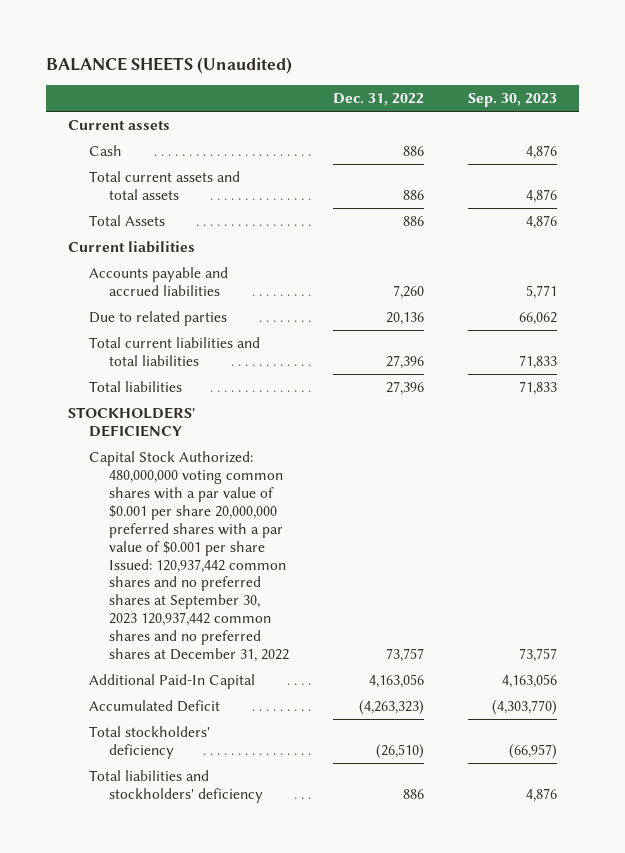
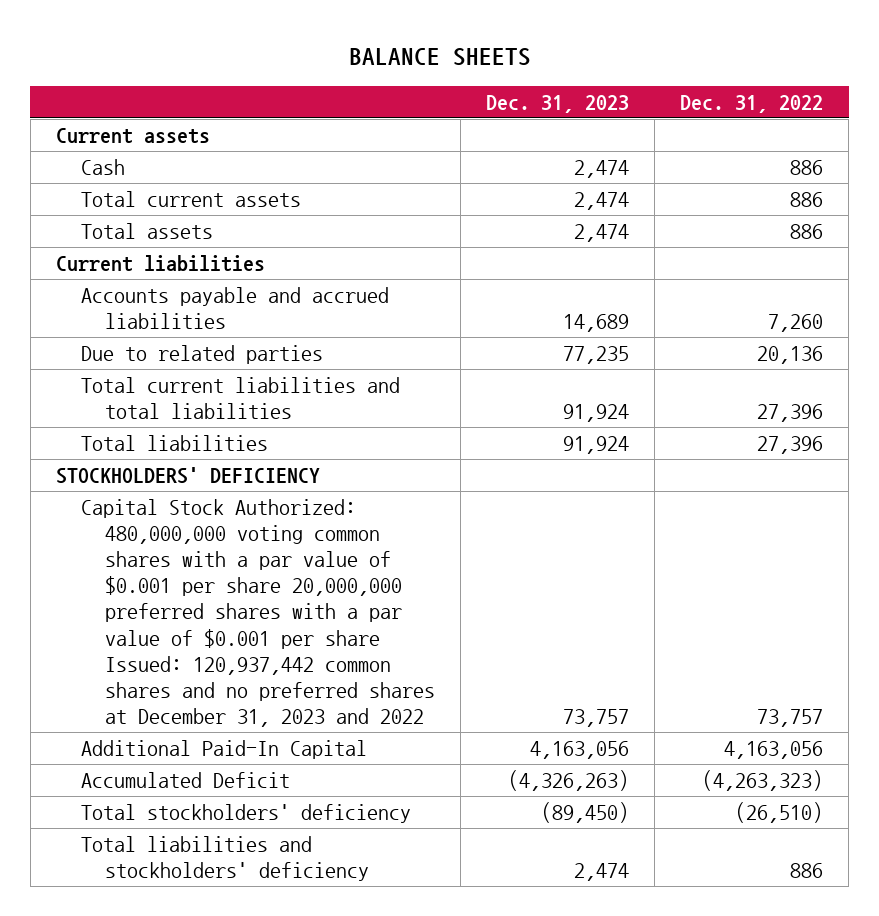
- BALANCE SHEETS (Unaudited)
+ BALANCE SHEETS
- | Dec. 31, 2022 | Sep. 30, 2023
+ | Dec. 31, 2023 | Dec. 31, 2022
- Total current assets and total assets | 886 | 4,876
- Total Assets | 886 | 4,876
+ Total current assets | 2,474 | 886
+ Total assets | 2,474 | 886
- Capital Stock Authorized: 480,000,000 voting common shares with a par value of $0.001 per share 20,000,000 preferred shares with a par value of $0.001 per share Issued: 120,937,442 common shares and no preferred shares at September 30, 2023 120,937,442 common shares and no preferred shares at December 31, 2022 | 73,757 | 73,757
+ Capital Stock Authorized: 480,000,000 voting common shares with a par value of $0.001 per share 20,000,000 preferred shares with a par value of $0.001 per share Issued: 120,937,442 common shares and no preferred shares at December 31, 2023 and 2022 | 73,757 | 73,757

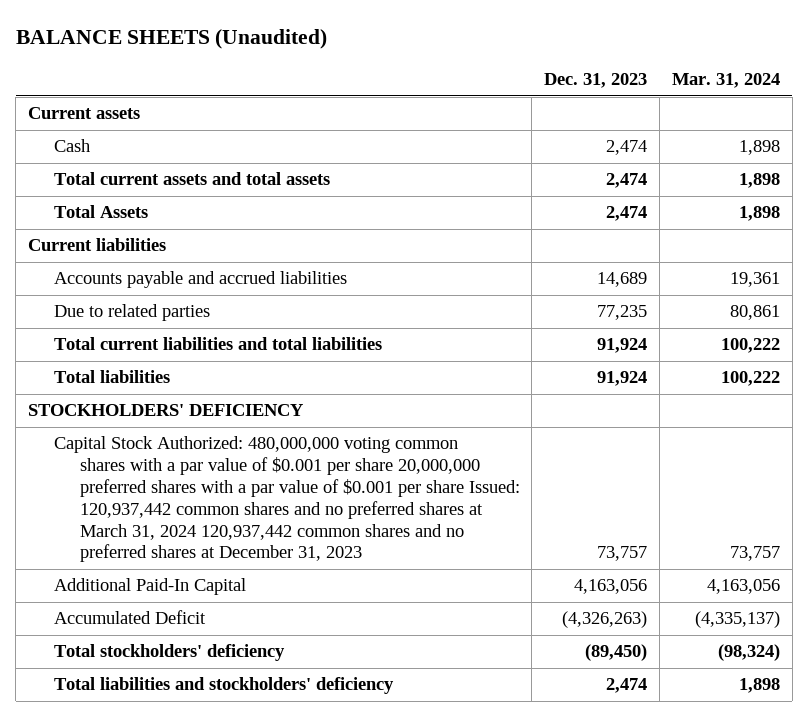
- BALANCE SHEETS
+ BALANCE SHEETS (Unaudited)
- | Dec. 31, 2023 | Dec. 31, 2022
+ | Dec. 31, 2023 | Mar. 31, 2024
- Total current assets | 2,474 | 886
- Total assets | 2,474 | 886
+ Total current assets and total assets | 2,474 | 1,898
+ Total Assets | 2,474 | 1,898
- Capital Stock Authorized: 480,000,000 voting common shares with a par value of $0.001 per share 20,000,000 preferred shares with a par value of $0.001 per share Issued: 120,937,442 common shares and no preferred shares at December 31, 2023 and 2022 | 73,757 | 73,757
+ Capital Stock Authorized: 480,000,000 voting common shares with a par value of $0.001 per share 20,000,000 preferred shares with a par value of $0.001 per share Issued: 120,937,442 common shares and no preferred shares at March 31, 2024 120,937,442 common shares and no preferred shares at December 31, 2023 | 73,757 | 73,757

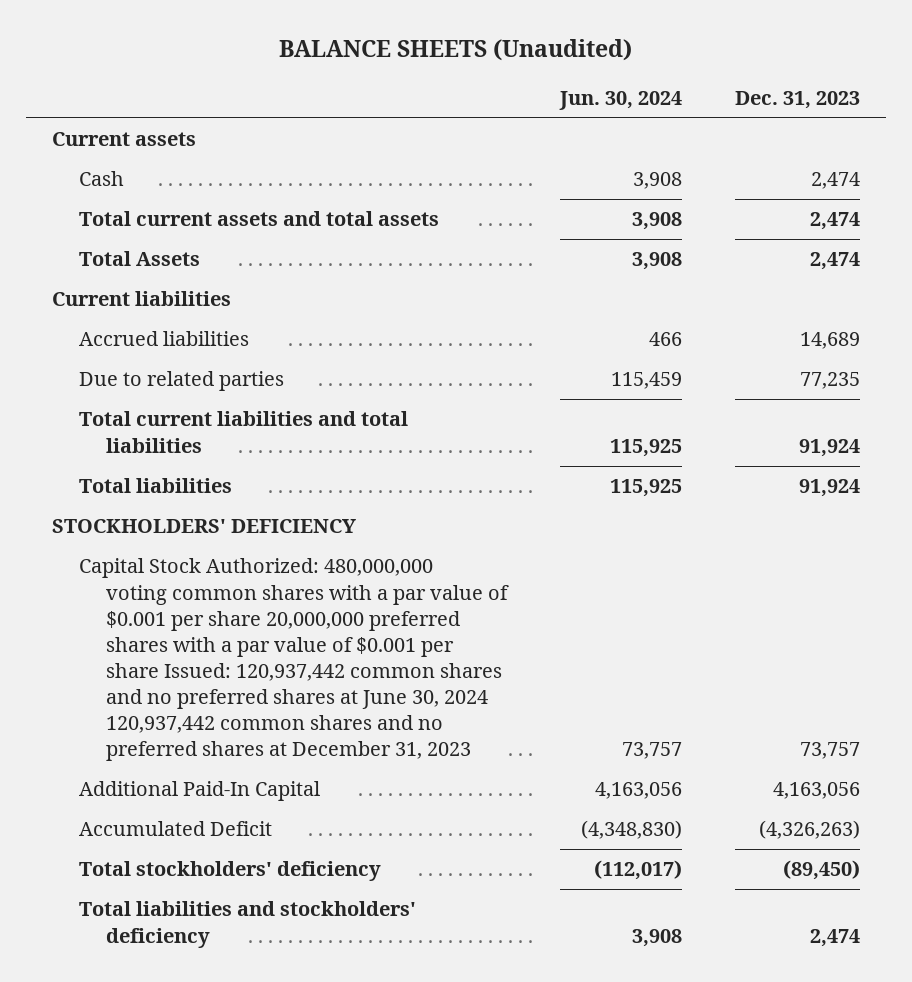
- | Dec. 31, 2023 | Mar. 31, 2024
+ | Jun. 30, 2024 | Dec. 31, 2023
- Accounts payable and accrued liabilities | 14,689 | 19,361
+ Accrued liabilities | 466 | 14,689
- Capital Stock Authorized: 480,000,000 voting common shares with a par value of $0.001 per share 20,000,000 preferred shares with a par value of $0.001 per share Issued: 120,937,442 common shares and no preferred shares at March 31, 2024 120,937,442 common shares and no preferred shares at December 31, 2023 | 73,757 | 73,757
+ Capital Stock Authorized: 480,000,000 voting common shares with a par value of $0.001 per share 20,000,000 preferred shares with a par value of $0.001 per share Issued: 120,937,442 common shares and no preferred shares at June 30, 2024 120,937,442 common shares and no preferred shares at December 31, 2023 | 73,757 | 73,757

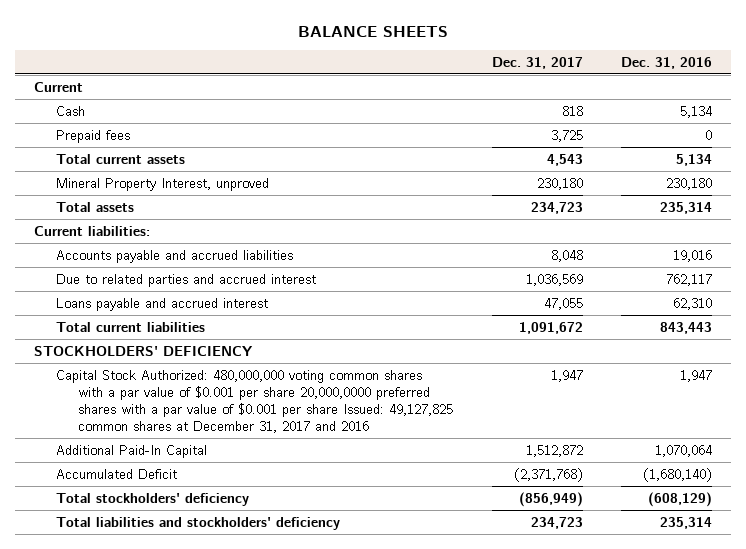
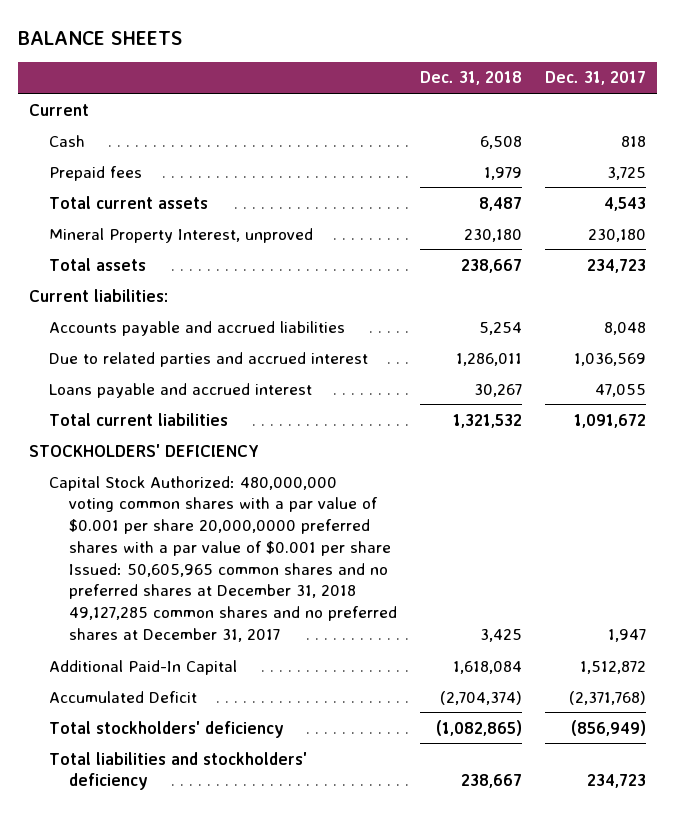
- | Dec. 31, 2017 | Dec. 31, 2016
+ | Dec. 31, 2018 | Dec. 31, 2017
- Capital Stock Authorized: 480,000,000 voting common shares with a par value of $0.001 per share 20,000,0000 preferred shares with a par value of $0.001 per share Issued: 49,127,825 common shares at December 31, 2017 and 2016 | 1,947 | 1,947
+ Capital Stock Authorized: 480,000,000 voting common shares with a par value of $0.001 per share 20,000,0000 preferred shares with a par value of $0.001 per share Issued: 50,605,965 common shares and no preferred shares at December 31, 2018 49,127,285 common shares and no preferred shares at December 31, 2017 | 3,425 | 1,947

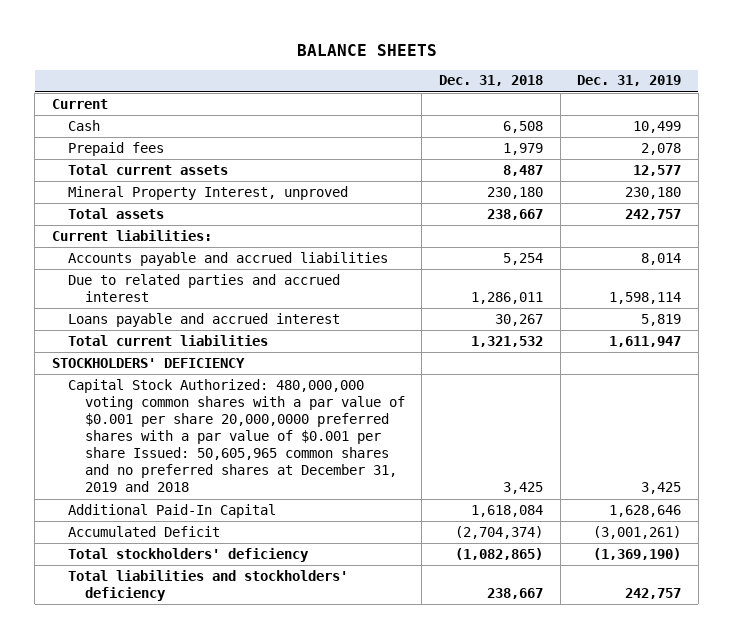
- | Dec. 31, 2018 | Dec. 31, 2017
+ | Dec. 31, 2018 | Dec. 31, 2019
- Capital Stock Authorized: 480,000,000 voting common shares with a par value of $0.001 per share 20,000,0000 preferred shares with a par value of $0.001 per share Issued: 50,605,965 common shares and no preferred shares at December 31, 2018 49,127,285 common shares and no preferred shares at December 31, 2017 | 3,425 | 1,947
+ Capital Stock Authorized: 480,000,000 voting common shares with a par value of $0.001 per share 20,000,0000 preferred shares with a par value of $0.001 per share Issued: 50,605,965 common shares and no preferred shares at December 31, 2019 and 2018 | 3,425 | 3,425

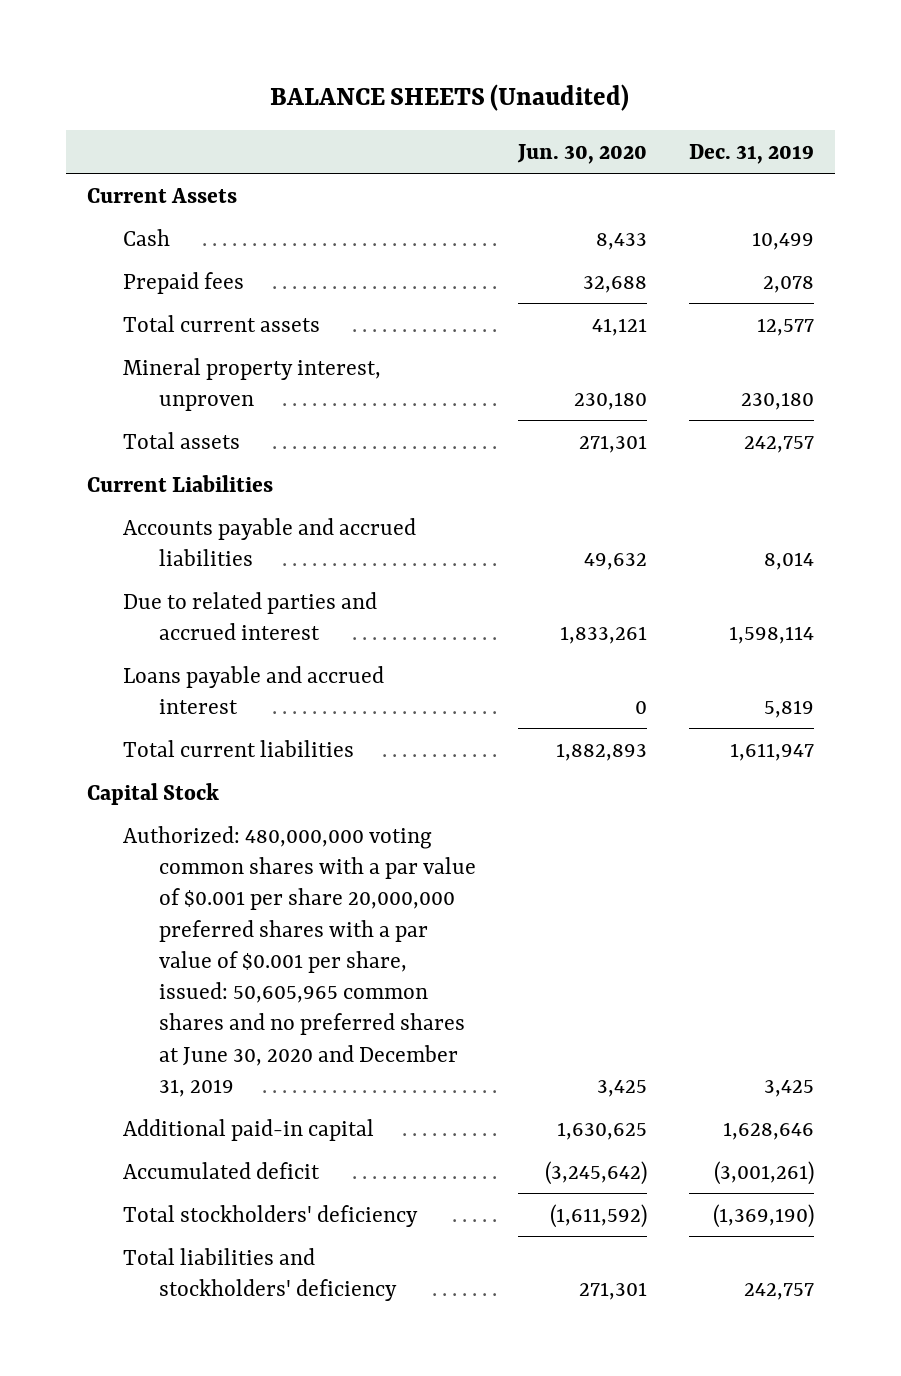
- BALANCE SHEETS
+ BALANCE SHEETS (Unaudited)
- | Dec. 31, 2018 | Dec. 31, 2019
+ | Jun. 30, 2020 | Dec. 31, 2019
- Current
+ Current Assets
- Mineral Property Interest, unproved | 230,180 | 230,180
+ Mineral property interest, unproven | 230,180 | 230,180
- Current liabilities:
+ Current Liabilities
- STOCKHOLDERS' DEFICIENCY
- Capital Stock Authorized: 480,000,000 voting common shares with a par value of $0.001 per share 20,000,0000 preferred shares with a par value of $0.001 per share Issued: 50,605,965 common shares and no preferred shares at December 31, 2019 and 2018 | 3,425 | 3,425
- Additional Paid-In Capital | 1,618,084 | 1,628,646
- Accumulated Deficit | (2,704,374) | (3,001,261)
+ Capital Stock
+ Authorized: 480,000,000 voting common shares with a par value of $0.001 per share 20,000,000 preferred shares with a par value of $0.001 per share, issued: 50,605,965 common shares and no preferred shares at June 30, 2020 and December 31, 2019 | 3,425 | 3,425
+ Additional paid-in capital | 1,630,625 | 1,628,646
+ Accumulated deficit | (3,245,642) | (3,001,261)

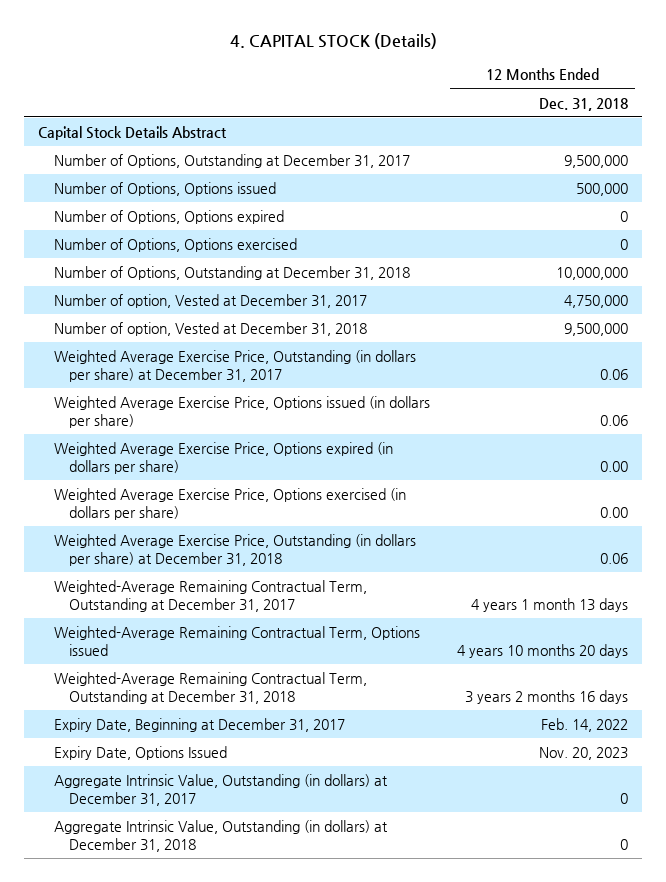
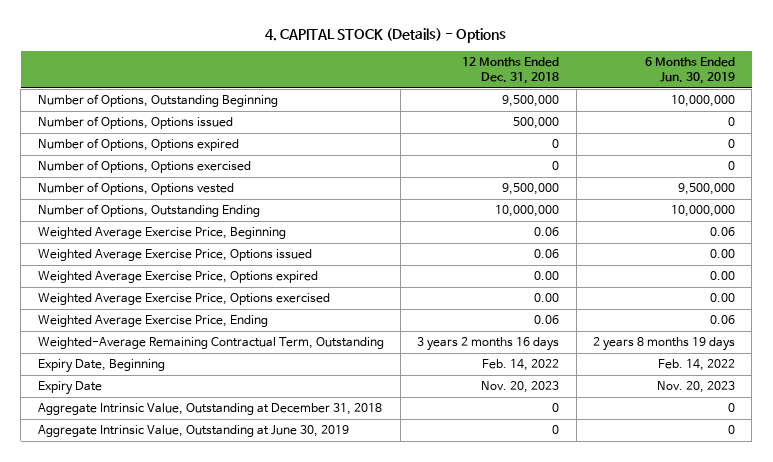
- 4. CAPITAL STOCK (Details)
+ 4. CAPITAL STOCK (Details) - Options
- | 12 Months Ended Dec. 31, 2018
+ | 12 Months Ended Dec. 31, 2018 | 6 Months Ended Jun. 30, 2019
- Capital Stock Details Abstract
- Number of Options, Outstanding at December 31, 2017 | 9,500,000
+ Number of Options, Outstanding Beginning | 9,500,000 | 10,000,000
- Number of Options, Outstanding at December 31, 2018 | 10,000,000
- Number of option, Vested at December 31, 2017 | 4,750,000
- Number of option, Vested at December 31, 2018 | 9,500,000
- Weighted Average Exercise Price, Outstanding (in dollars per share) at December 31, 2017 | 0.06
- Weighted Average Exercise Price, Options issued (in dollars per share) | 0.06
- Weighted Average Exercise Price, Options expired (in dollars per share) | 0.00
- Weighted Average Exercise Price, Options exercised (in dollars per share) | 0.00
- Weighted Average Exercise Price, Outstanding (in dollars per share) at December 31, 2018 | 0.06
- Weighted-Average Remaining Contractual Term, Outstanding at December 31, 2017 | 4 years 1 month 13 days
- Weighted-Average Remaining Contractual Term, Options issued | 4 years 10 months 20 days
- Weighted-Average Remaining Contractual Term, Outstanding at December 31, 2018 | 3 years 2 months 16 days
- Expiry Date, Beginning at December 31, 2017 | Feb. 14, 2022
- Expiry Date, Options Issued | Nov. 20, 2023
- Aggregate Intrinsic Value, Outstanding (in dollars) at December 31, 2017 | 0
- Aggregate Intrinsic Value, Outstanding (in dollars) at December 31, 2018 | 0
+ Number of Options, Options vested | 9,500,000 | 9,500,000
+ Number of Options, Outstanding Ending | 10,000,000 | 10,000,000
+ Weighted Average Exercise Price, Beginning | 0.06 | 0.06
+ Weighted Average Exercise Price, Options issued | 0.06 | 0.00
+ Weighted Average Exercise Price, Options expired | 0.00 | 0.00
+ Weighted Average Exercise Price, Options exercised | 0.00 | 0.00
+ Weighted Average Exercise Price, Ending | 0.06 | 0.06
+ Weighted-Average Remaining Contractual Term, Outstanding | 3 years 2 months 16 days | 2 years 8 months 19 days
+ Expiry Date, Beginning | Feb. 14, 2022 | Feb. 14, 2022
+ Expiry Date | Nov. 20, 2023 | Nov. 20, 2023
+ Aggregate Intrinsic Value, Outstanding at December 31, 2018 | 0 | 0
+ Aggregate Intrinsic Value, Outstanding at June 30, 2019 | 0 | 0

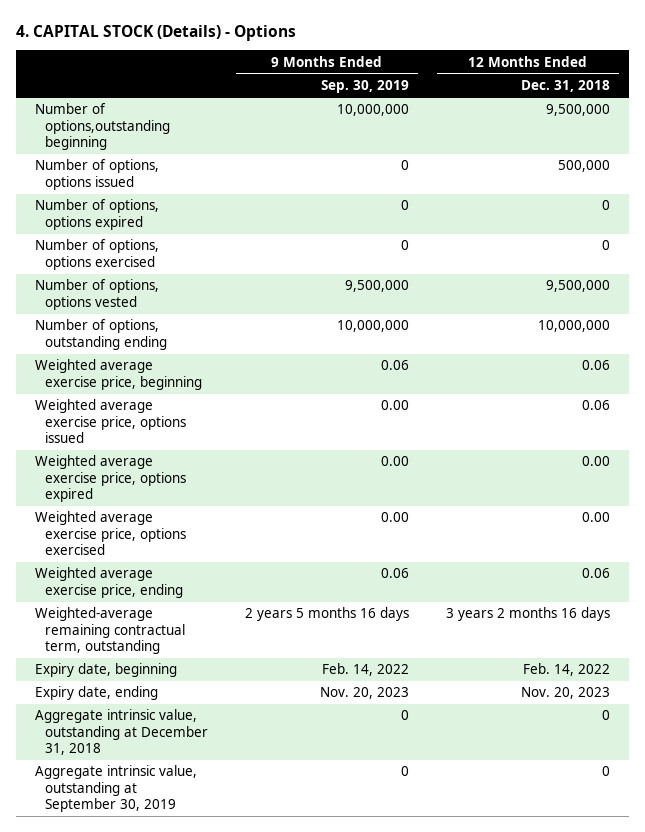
- | 12 Months Ended Dec. 31, 2018 | 6 Months Ended Jun. 30, 2019
+ | 9 Months Ended Sep. 30, 2019 | 12 Months Ended Dec. 31, 2018
- Number of Options, Outstanding Beginning | 9,500,000 | 10,000,000
- Number of Options, Options issued | 500,000 | 0
- Number of Options, Options expired | 0 | 0
- Number of Options, Options exercised | 0 | 0
- Number of Options, Options vested | 9,500,000 | 9,500,000
- Number of Options, Outstanding Ending | 10,000,000 | 10,000,000
- Weighted Average Exercise Price, Beginning | 0.06 | 0.06
- Weighted Average Exercise Price, Options issued | 0.06 | 0.00
- Weighted Average Exercise Price, Options expired | 0.00 | 0.00
- Weighted Average Exercise Price, Options exercised | 0.00 | 0.00
- Weighted Average Exercise Price, Ending | 0.06 | 0.06
- Weighted-Average Remaining Contractual Term, Outstanding | 3 years 2 months 16 days | 2 years 8 months 19 days
- Expiry Date, Beginning | Feb. 14, 2022 | Feb. 14, 2022
- Expiry Date | Nov. 20, 2023 | Nov. 20, 2023
- Aggregate Intrinsic Value, Outstanding at December 31, 2018 | 0 | 0
- Aggregate Intrinsic Value, Outstanding at June 30, 2019 | 0 | 0
+ Number of options,outstanding beginning | 10,000,000 | 9,500,000
+ Number of options, options issued | 0 | 500,000
+ Number of options, options expired | 0 | 0
+ Number of options, options exercised | 0 | 0
+ Number of options, options vested | 9,500,000 | 9,500,000
+ Number of options, outstanding ending | 10,000,000 | 10,000,000
+ Weighted average exercise price, beginning | 0.06 | 0.06
+ Weighted average exercise price, options issued | 0.00 | 0.06
+ Weighted average exercise price, options expired | 0.00 | 0.00
+ Weighted average exercise price, options exercised | 0.00 | 0.00
+ Weighted average exercise price, ending | 0.06 | 0.06
+ Weighted-average remaining contractual term, outstanding | 2 years 5 months 16 days | 3 years 2 months 16 days
+ Expiry date, beginning | Feb. 14, 2022 | Feb. 14, 2022
+ Expiry date, ending | Nov. 20, 2023 | Nov. 20, 2023
+ Aggregate intrinsic value, outstanding at December 31, 2018 | 0 | 0
+ Aggregate intrinsic value, outstanding at September 30, 2019 | 0 | 0

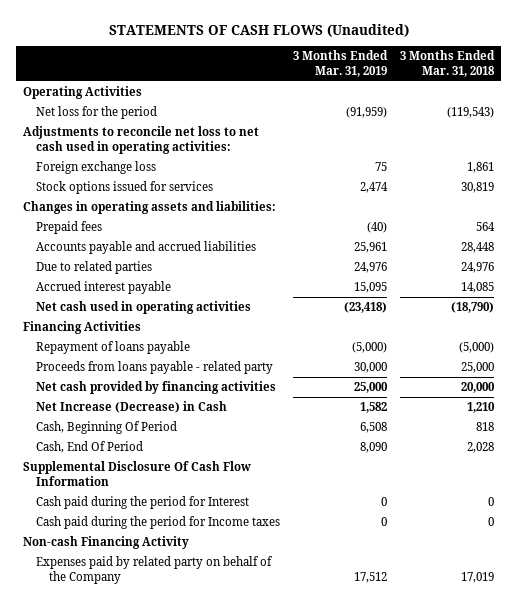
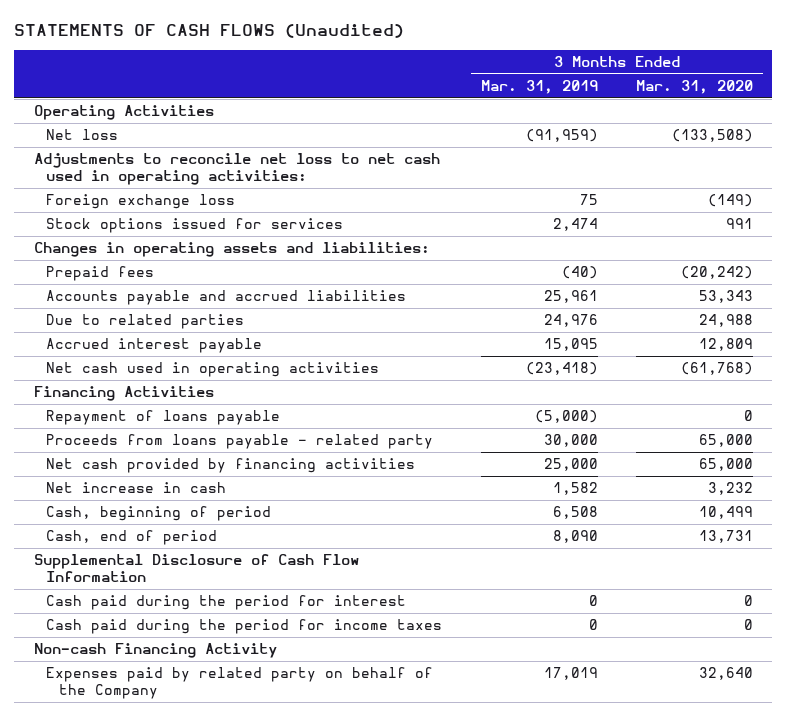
- | 3 Months Ended Mar. 31, 2019 | 3 Months Ended Mar. 31, 2018
+ | 3 Months Ended Mar. 31, 2019 | 3 Months Ended Mar. 31, 2020
- Net loss for the period | (91,959) | (119,543)
+ Net loss | (91,959) | (133,508)
- Net Increase (Decrease) in Cash | 1,582 | 1,210
- Cash, Beginning Of Period | 6,508 | 818
- Cash, End Of Period | 8,090 | 2,028
- Supplemental Disclosure Of Cash Flow Information
- Cash paid during the period for Interest | 0 | 0
- Cash paid during the period for Income taxes | 0 | 0
+ Net increase in cash | 1,582 | 3,232
+ Cash, beginning of period | 6,508 | 10,499
+ Cash, end of period | 8,090 | 13,731
+ Supplemental Disclosure of Cash Flow Information
+ Cash paid during the period for interest | 0 | 0
+ Cash paid during the period for income taxes | 0 | 0
- Expenses paid by related party on behalf of the Company | 17,512 | 17,019
+ Expenses paid by related party on behalf of the Company | 17,019 | 32,640

